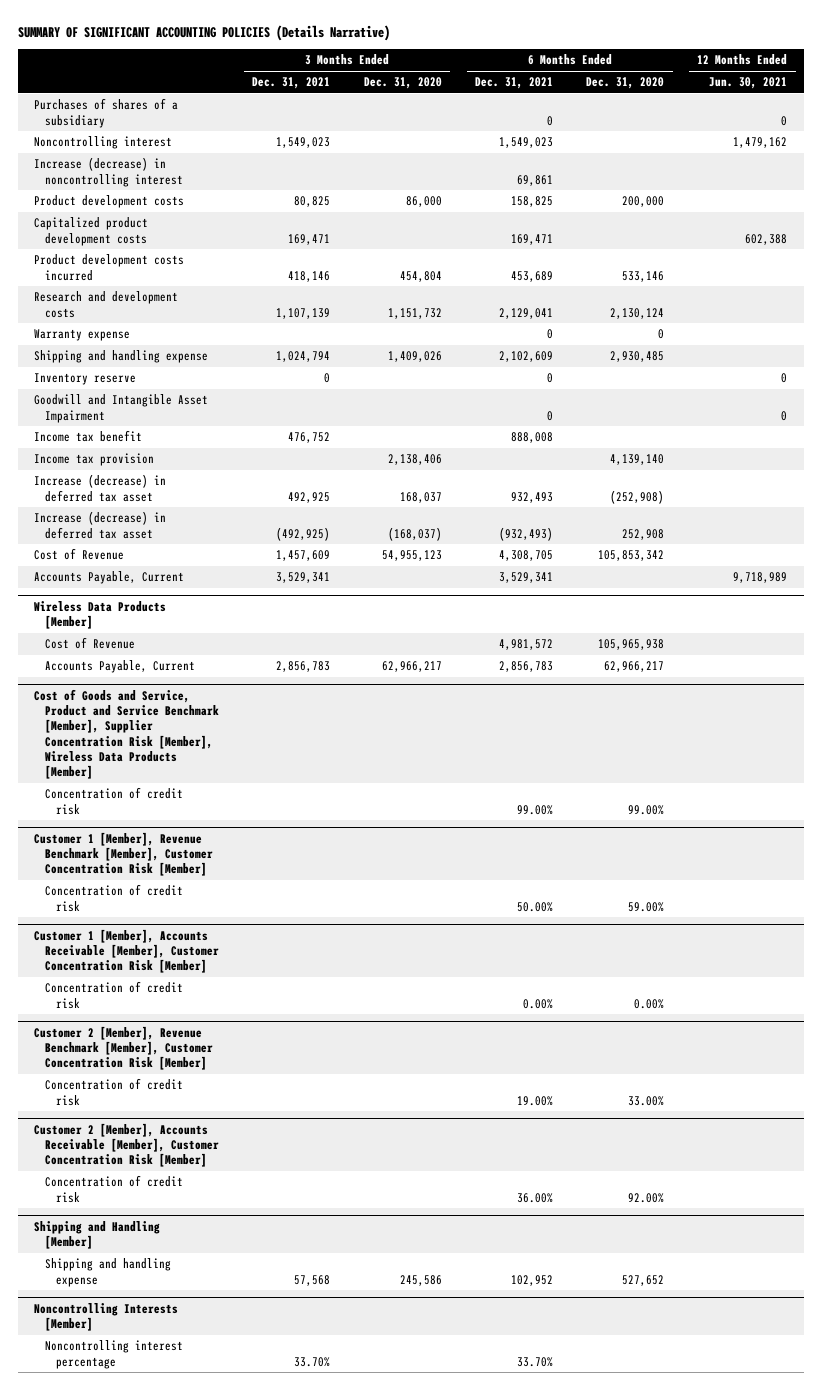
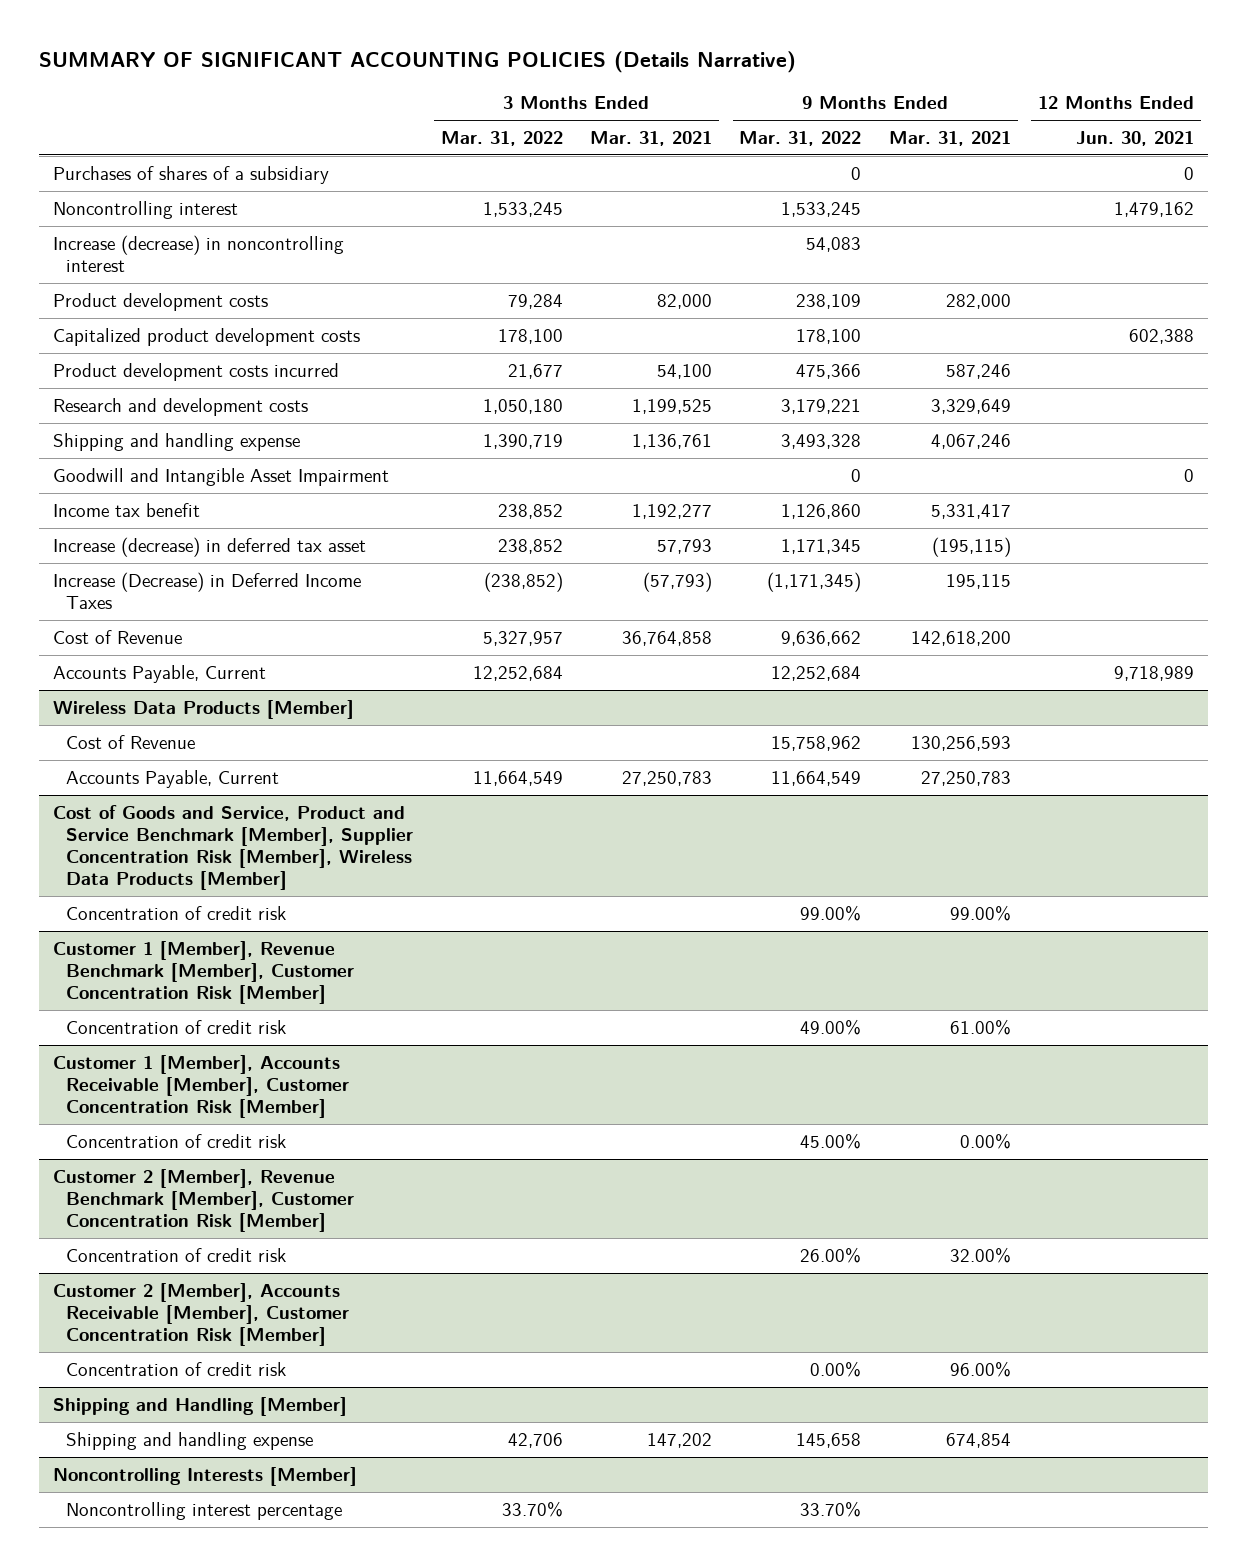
- | 3 Months Ended Dec. 31, 2021 | 3 Months Ended Dec. 31, 2020 | 6 Months Ended Dec. 31, 2021 | 6 Months Ended Dec. 31, 2020 | 12 Months Ended Jun. 30, 2021
+ | 3 Months Ended Mar. 31, 2022 | 3 Months Ended Mar. 31, 2021 | 9 Months Ended Mar. 31, 2022 | 9 Months Ended Mar. 31, 2021 | 12 Months Ended Jun. 30, 2021
- Warranty expense | | | 0 | 0 |
- Inventory reserve | 0 | | 0 | | 0
- Income tax provision | | 2,138,406 | | 4,139,140 |
- Increase (decrease) in deferred tax asset | (492,925) | (168,037) | (932,493) | 252,908 |
+ Increase (Decrease) in Deferred Income Taxes | (238,852) | (57,793) | (1,171,345) | 195,115 |

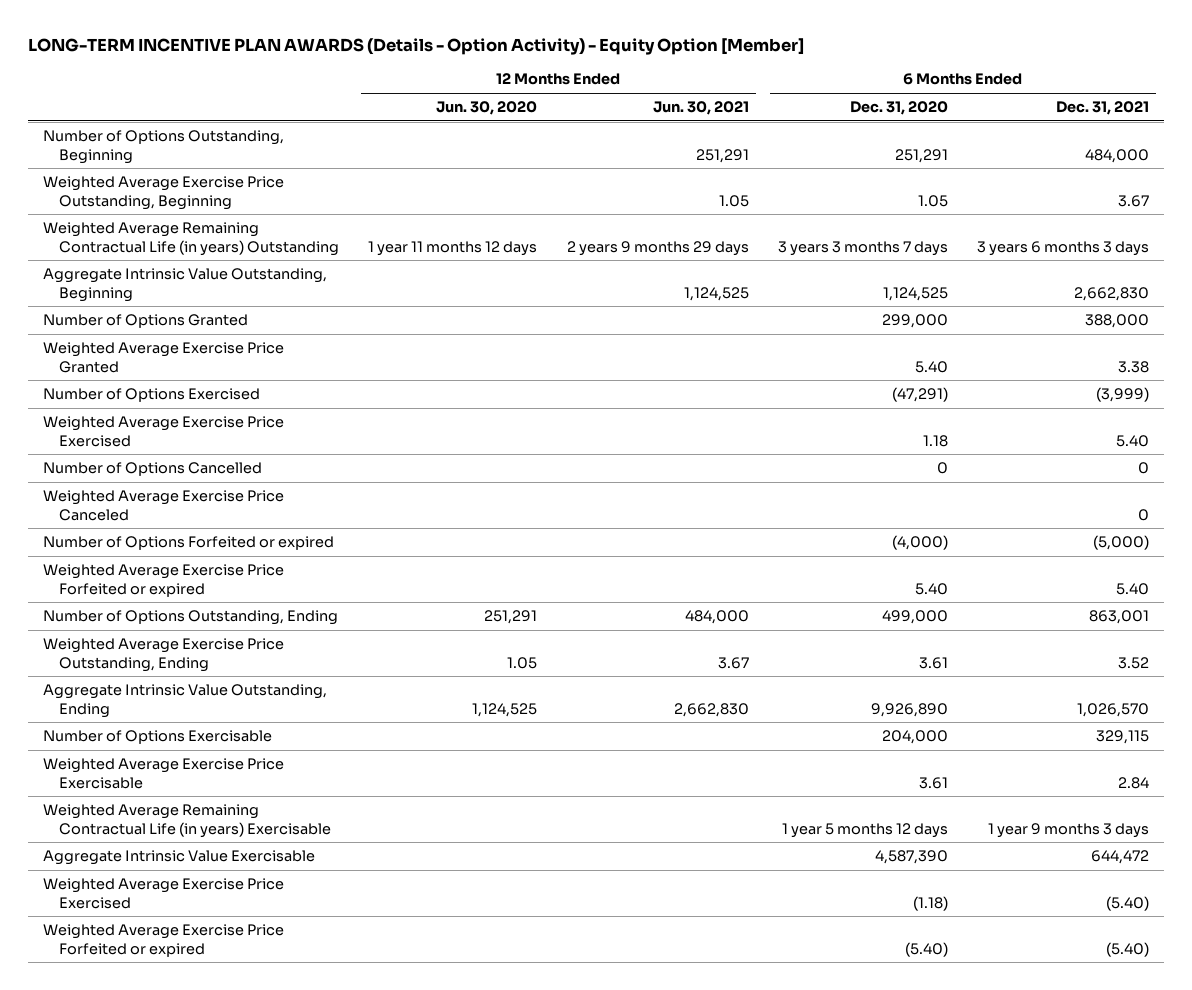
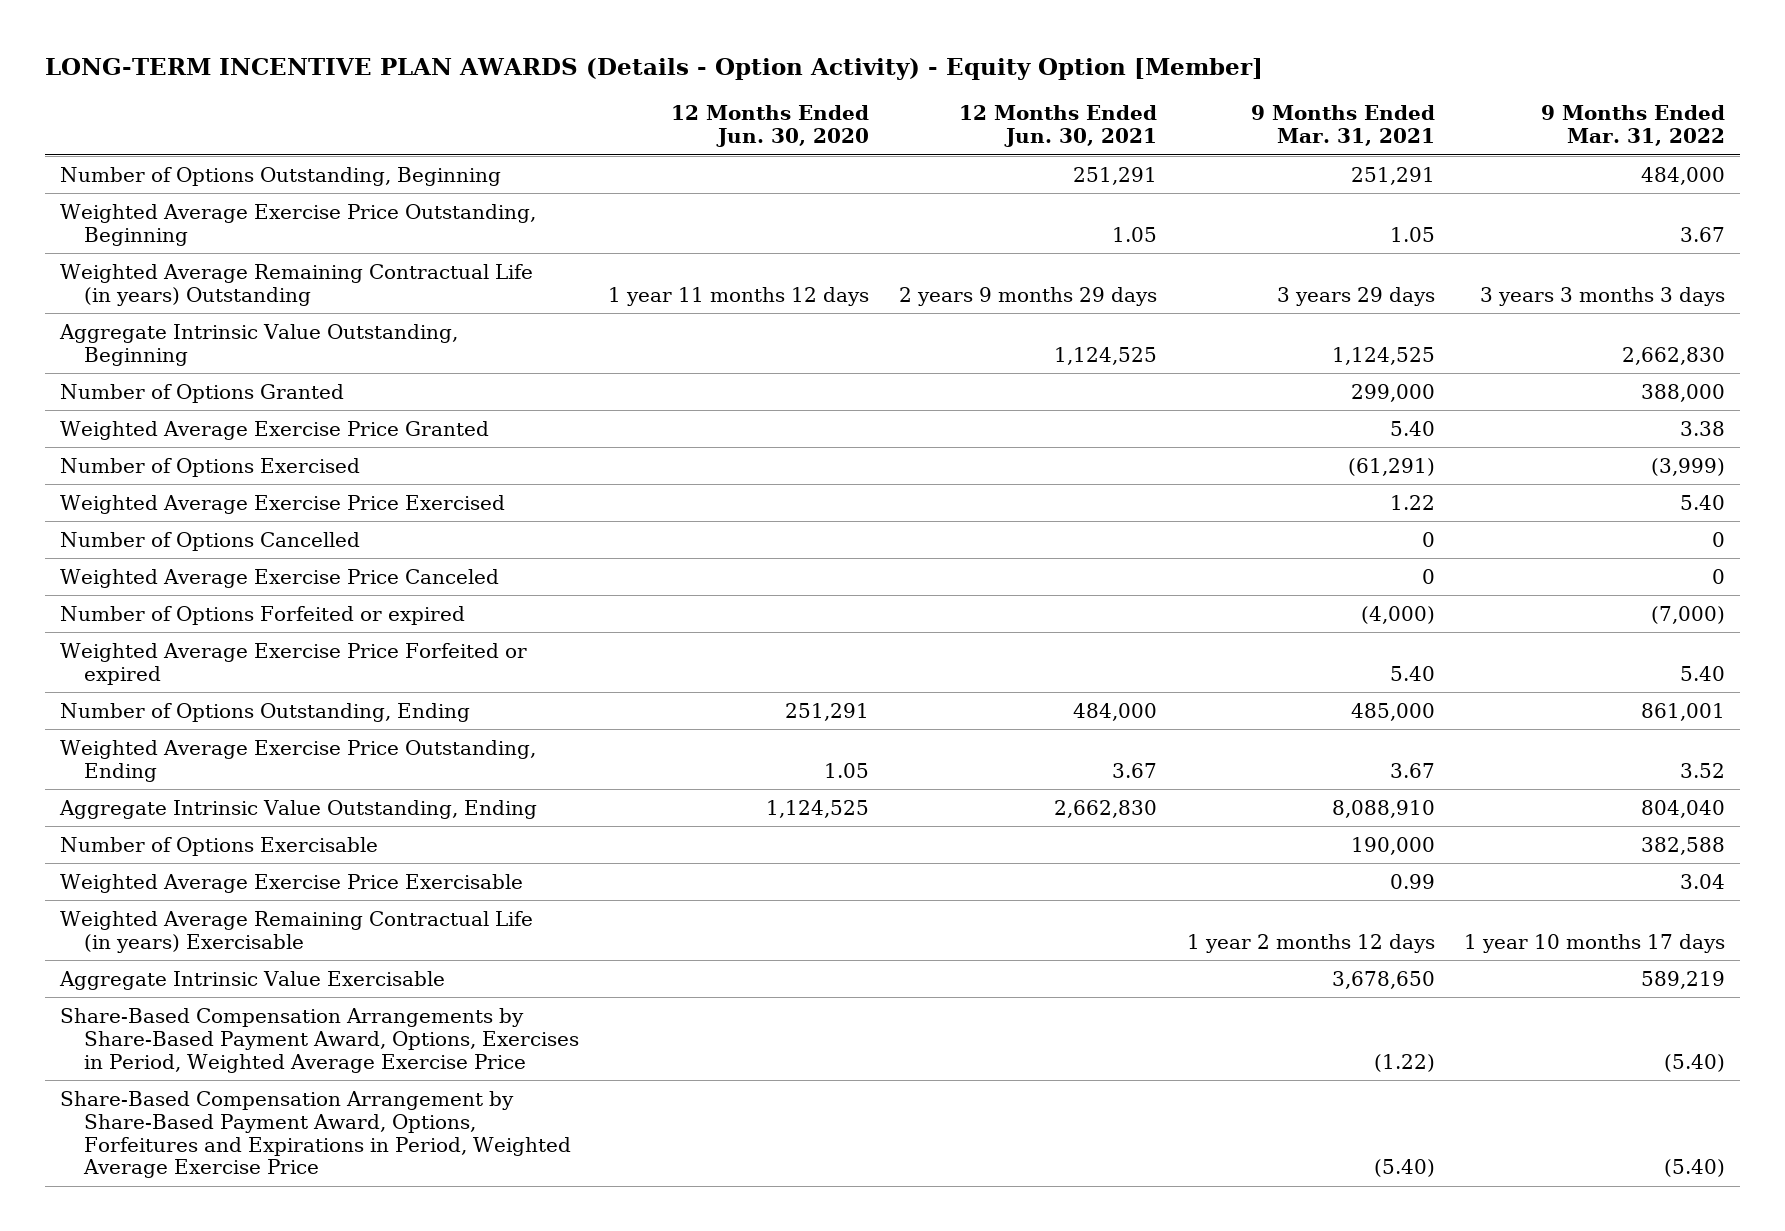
- | 12 Months Ended Jun. 30, 2020 | 12 Months Ended Jun. 30, 2021 | 6 Months Ended Dec. 31, 2020 | 6 Months Ended Dec. 31, 2021
+ | 12 Months Ended Jun. 30, 2020 | 12 Months Ended Jun. 30, 2021 | 9 Months Ended Mar. 31, 2021 | 9 Months Ended Mar. 31, 2022
- Weighted Average Exercise Price Exercised | | | (1.18) | (5.40)
- Weighted Average Exercise Price Forfeited or expired | | | (5.40) | (5.40)
+ Share-Based Compensation Arrangements by Share-Based Payment Award, Options, Exercises in Period, Weighted Average Exercise Price | | | (1.22) | (5.40)
+ Share-Based Compensation Arrangement by Share-Based Payment Award, Options, Forfeitures and Expirations in Period, Weighted Average Exercise Price | | | (5.40) | (5.40)

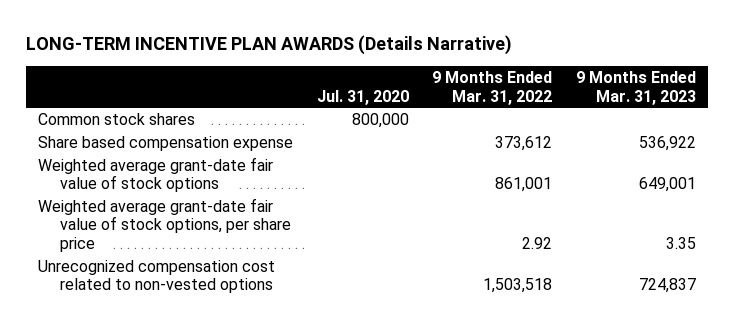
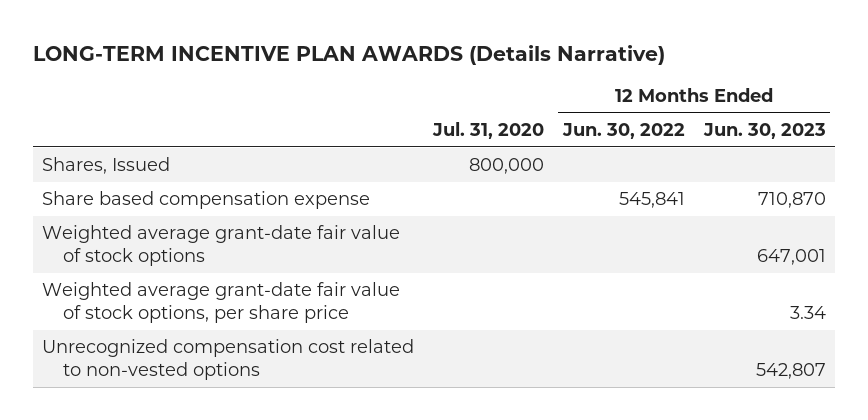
- | Jul. 31, 2020 | 9 Months Ended Mar. 31, 2022 | 9 Months Ended Mar. 31, 2023
+ | Jul. 31, 2020 | 12 Months Ended Jun. 30, 2022 | 12 Months Ended Jun. 30, 2023
- Common stock shares | 800,000 | |
+ Shares, Issued | 800,000 | |

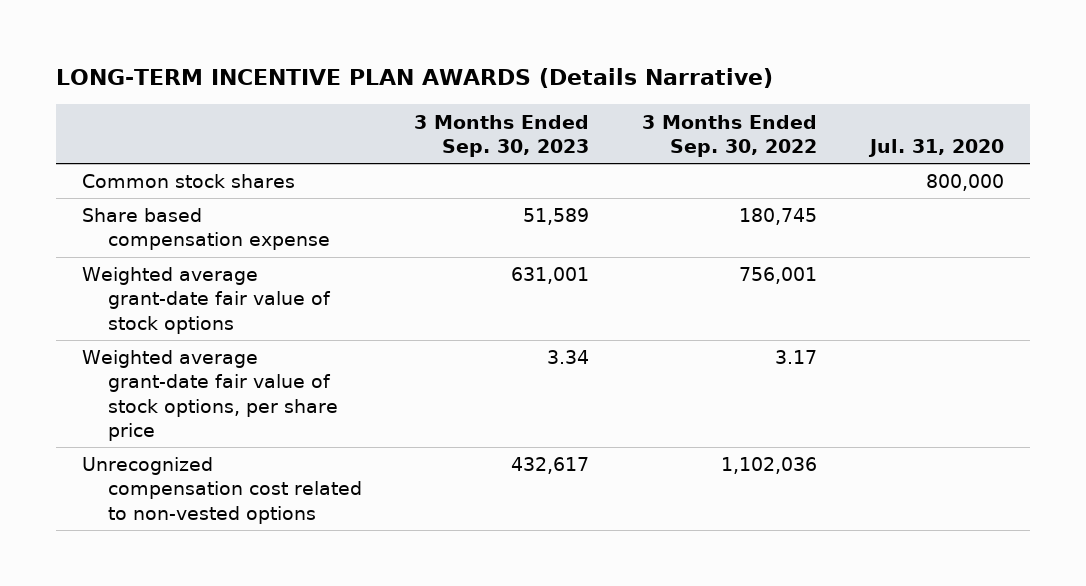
- | Jul. 31, 2020 | 12 Months Ended Jun. 30, 2022 | 12 Months Ended Jun. 30, 2023
+ | 3 Months Ended Sep. 30, 2023 | 3 Months Ended Sep. 30, 2022 | Jul. 31, 2020
- Shares, Issued | 800,000 | |
+ Common stock shares | | | 800,000

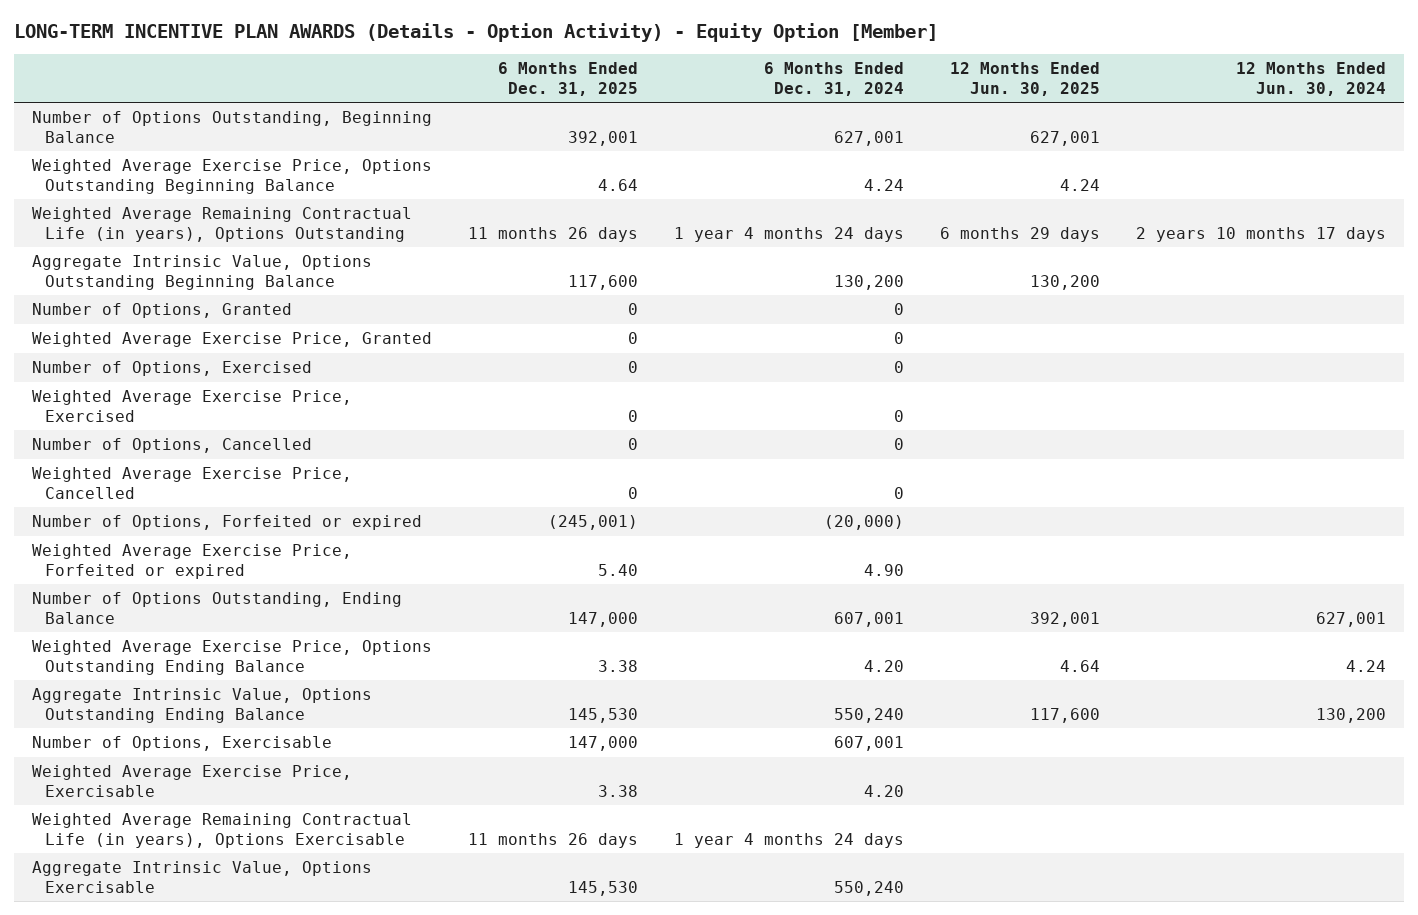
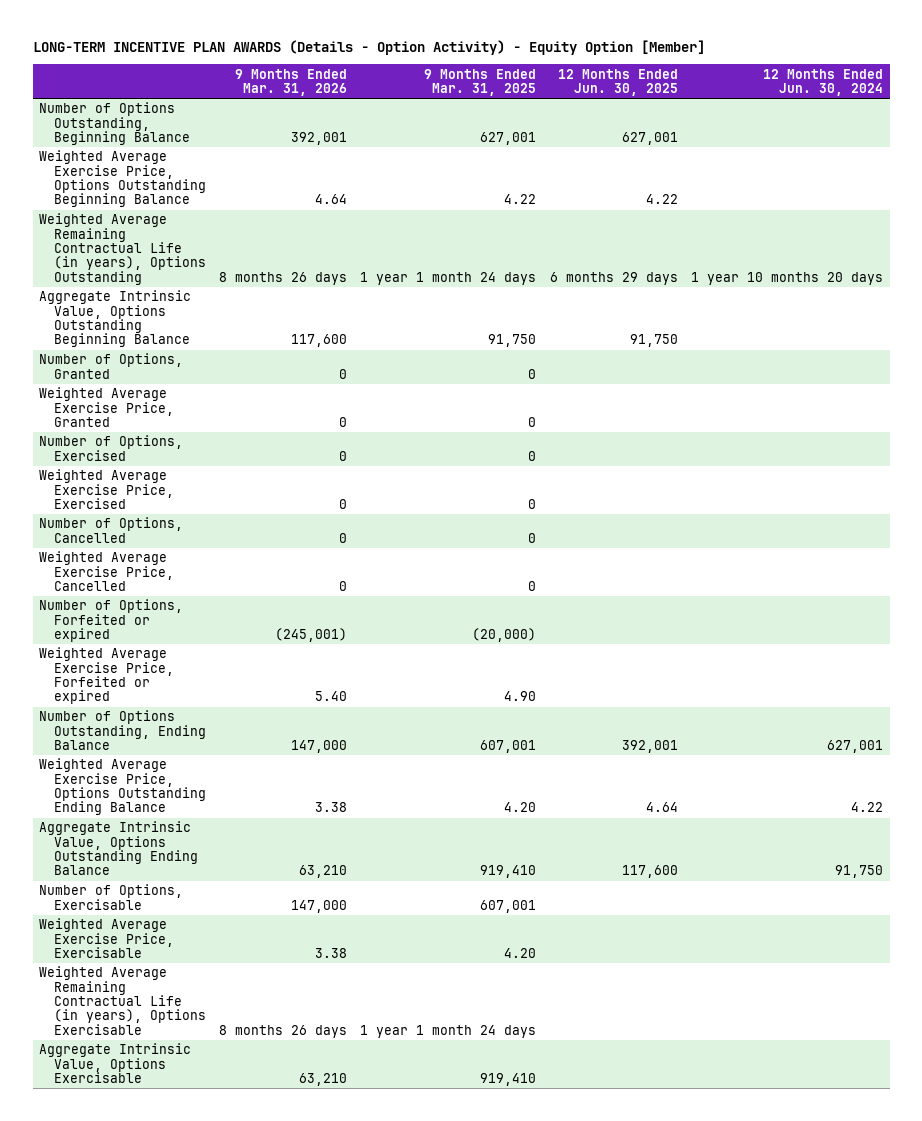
- | 6 Months Ended Dec. 31, 2025 | 6 Months Ended Dec. 31, 2024 | 12 Months Ended Jun. 30, 2025 | 12 Months Ended Jun. 30, 2024
+ | 9 Months Ended Mar. 31, 2026 | 9 Months Ended Mar. 31, 2025 | 12 Months Ended Jun. 30, 2025 | 12 Months Ended Jun. 30, 2024
- Weighted Average Exercise Price, Options Outstanding Beginning Balance | 4.64 | 4.24 | 4.24 |
- Weighted Average Remaining Contractual Life (in years), Options Outstanding | 11 months 26 days | 1 year 4 months 24 days | 6 months 29 days | 2 years 10 months 17 days
- Aggregate Intrinsic Value, Options Outstanding Beginning Balance | 117,600 | 130,200 | 130,200 |
+ Weighted Average Exercise Price, Options Outstanding Beginning Balance | 4.64 | 4.22 | 4.22 |
+ Weighted Average Remaining Contractual Life (in years), Options Outstanding | 8 months 26 days | 1 year 1 month 24 days | 6 months 29 days | 1 year 10 months 20 days
+ Aggregate Intrinsic Value, Options Outstanding Beginning Balance | 117,600 | 91,750 | 91,750 |
- Weighted Average Exercise Price, Options Outstanding Ending Balance | 3.38 | 4.20 | 4.64 | 4.24
- Aggregate Intrinsic Value, Options Outstanding Ending Balance | 145,530 | 550,240 | 117,600 | 130,200
+ Weighted Average Exercise Price, Options Outstanding Ending Balance | 3.38 | 4.20 | 4.64 | 4.22
+ Aggregate Intrinsic Value, Options Outstanding Ending Balance | 63,210 | 919,410 | 117,600 | 91,750

